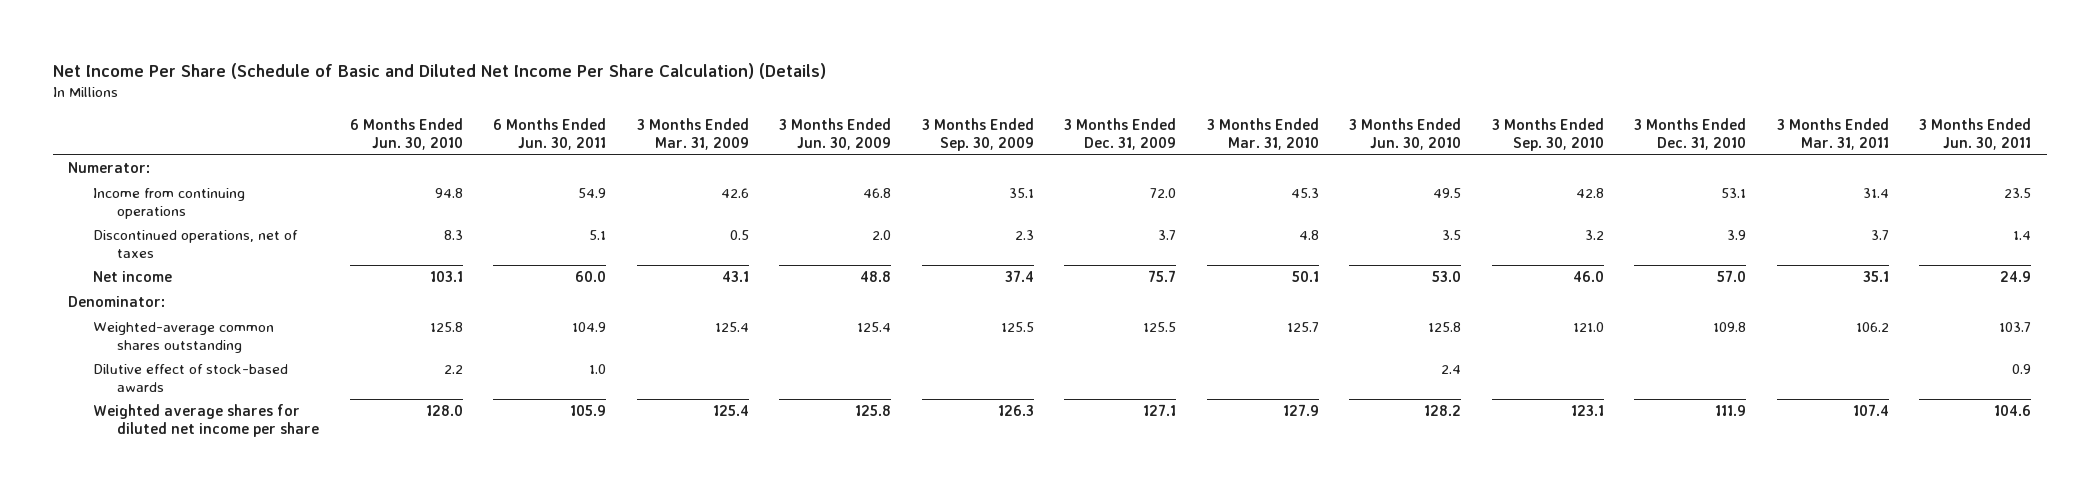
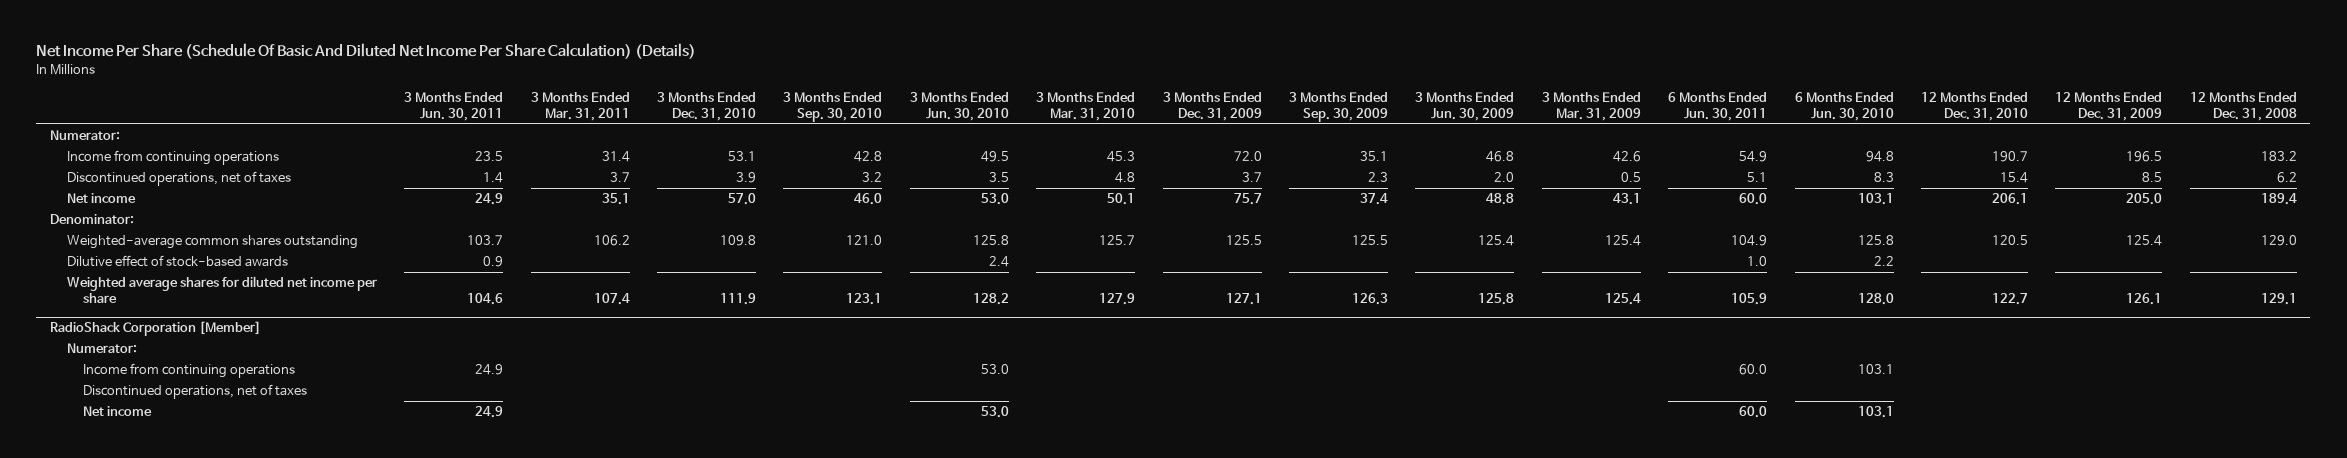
- Net Income Per Share (Schedule of Basic and Diluted Net Income Per Share Calculation) (Details)
+ Net Income Per Share (Schedule Of Basic And Diluted Net Income Per Share Calculation) (Details)
- | 6 Months Ended Jun. 30, 2010 | 6 Months Ended Jun. 30, 2011 | 3 Months Ended Mar. 31, 2009 | 3 Months Ended Jun. 30, 2009 | 3 Months Ended Sep. 30, 2009 | 3 Months Ended Dec. 31, 2009 | 3 Months Ended Mar. 31, 2010 | 3 Months Ended Jun. 30, 2010 | 3 Months Ended Sep. 30, 2010 | 3 Months Ended Dec. 31, 2010 | 3 Months Ended Mar. 31, 2011 | 3 Months Ended Jun. 30, 2011
+ | 3 Months Ended Jun. 30, 2011 | 3 Months Ended Mar. 31, 2011 | 3 Months Ended Dec. 31, 2010 | 3 Months Ended Sep. 30, 2010 | 3 Months Ended Jun. 30, 2010 | 3 Months Ended Mar. 31, 2010 | 3 Months Ended Dec. 31, 2009 | 3 Months Ended Sep. 30, 2009 | 3 Months Ended Jun. 30, 2009 | 3 Months Ended Mar. 31, 2009 | 6 Months Ended Jun. 30, 2011 | 6 Months Ended Jun. 30, 2010 | 12 Months Ended Dec. 31, 2010 | 12 Months Ended Dec. 31, 2009 | 12 Months Ended Dec. 31, 2008
+ RadioShack Corporation [Member]
+ Numerator:
+ Income from continuing operations | 24.9 | | | | 53.0 | | | | | | 60.0 | 103.1 | | |
+ Discontinued operations, net of taxes
+ Net income | 24.9 | | | | 53.0 | | | | | | 60.0 | 103.1 | | |

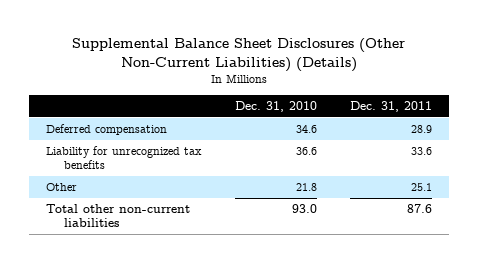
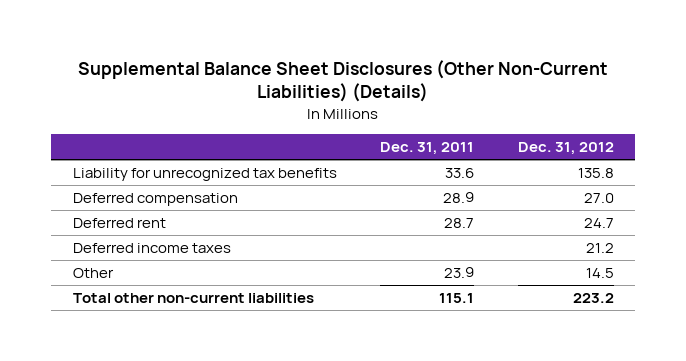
- | Dec. 31, 2010 | Dec. 31, 2011
+ | Dec. 31, 2011 | Dec. 31, 2012
- Other | 21.8 | 25.1
- Total other non-current liabilities | 93.0 | 87.6
moved down: Deferred compensation | 28.9 | 27.0
+ Deferred rent | 28.7 | 24.7
+ Deferred income taxes | | 21.2
+ Other | 23.9 | 14.5
+ Total other non-current liabilities | 115.1 | 223.2

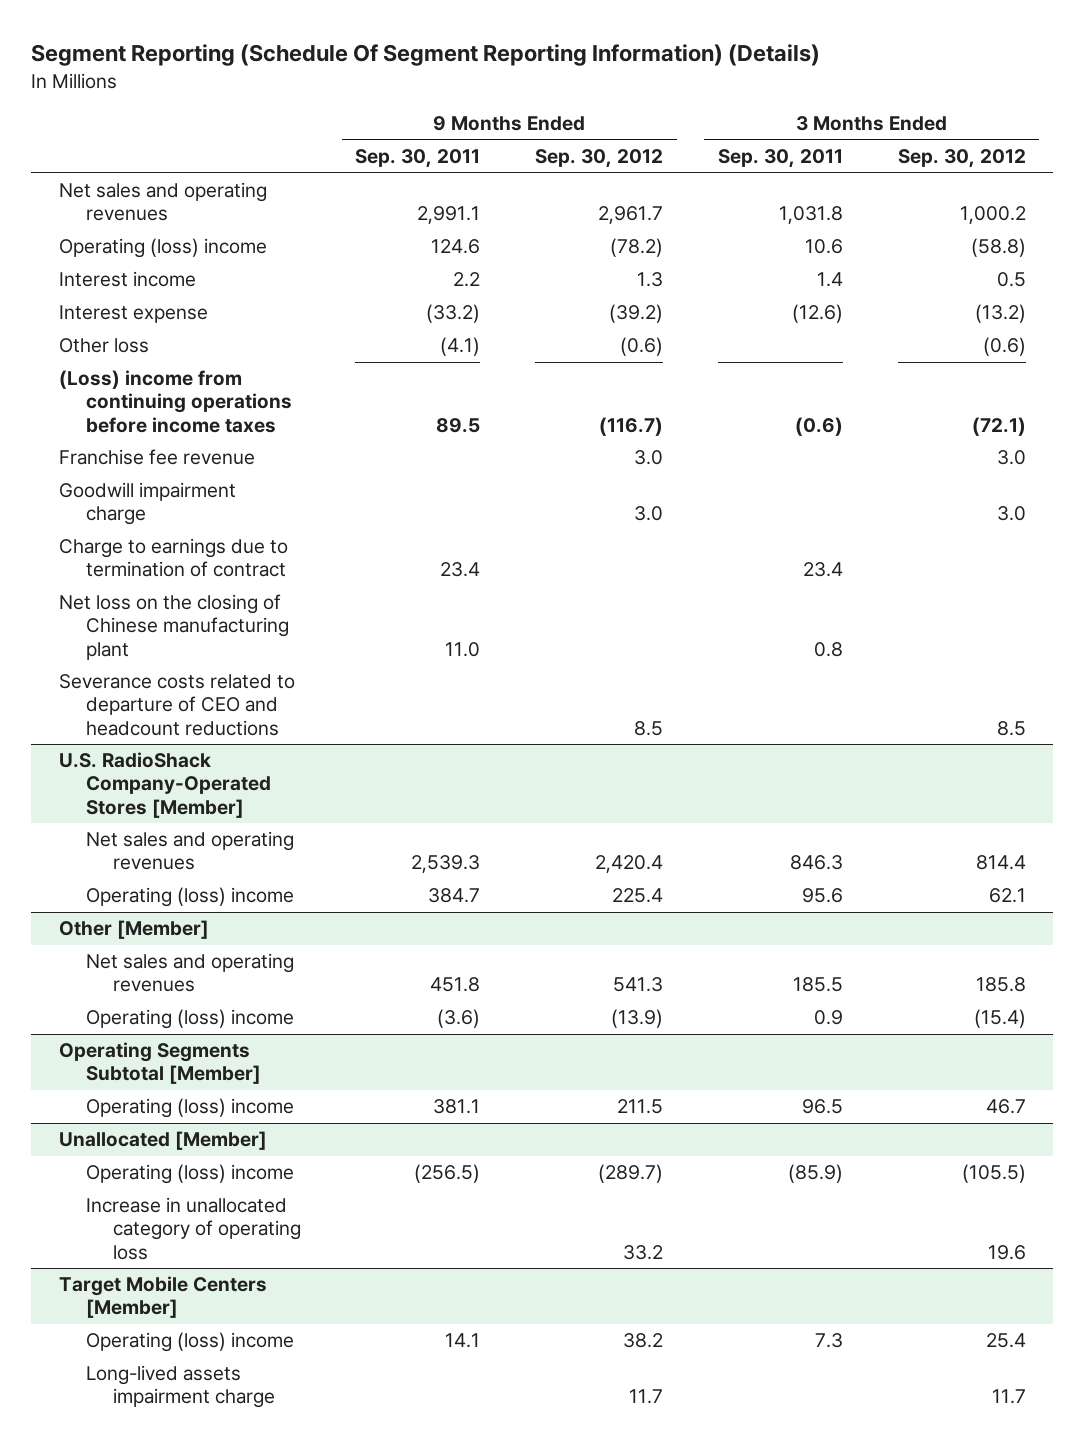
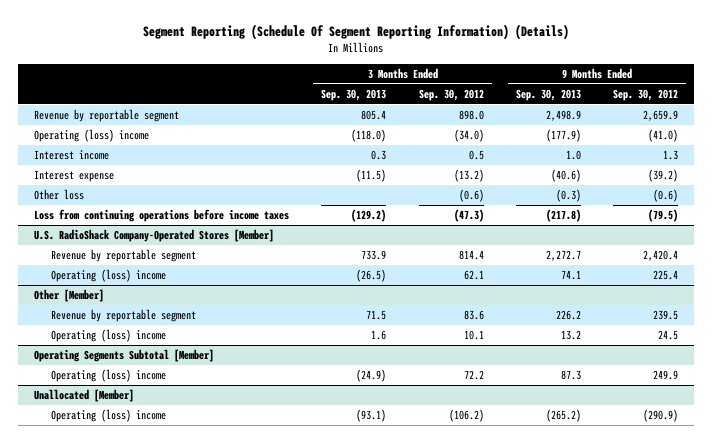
- | 9 Months Ended Sep. 30, 2011 | 9 Months Ended Sep. 30, 2012 | 3 Months Ended Sep. 30, 2011 | 3 Months Ended Sep. 30, 2012
+ | 3 Months Ended Sep. 30, 2013 | 3 Months Ended Sep. 30, 2012 | 9 Months Ended Sep. 30, 2013 | 9 Months Ended Sep. 30, 2012
- Net sales and operating revenues | 2,991.1 | 2,961.7 | 1,031.8 | 1,000.2
- Operating (loss) income | 124.6 | (78.2) | 10.6 | (58.8)
+ Revenue by reportable segment | 805.4 | 898.0 | 2,498.9 | 2,659.9
+ Operating (loss) income | (118.0) | (34.0) | (177.9) | (41.0)
- (Loss) income from continuing operations before income taxes | 89.5 | (116.7) | (0.6) | (72.1)
- Franchise fee revenue | | 3.0 | | 3.0
- Goodwill impairment charge | | 3.0 | | 3.0
- Charge to earnings due to termination of contract | 23.4 | | 23.4 |
- Net loss on the closing of Chinese manufacturing plant | 11.0 | | 0.8 |
- Severance costs related to departure of CEO and headcount reductions | | 8.5 | | 8.5
+ Loss from continuing operations before income taxes | (129.2) | (47.3) | (217.8) | (79.5)
@ U.S. RadioShack Company-Operated Stores [Member]
- Net sales and operating revenues | 2,539.3 | 2,420.4 | 846.3 | 814.4
+ Revenue by reportable segment | 733.9 | 814.4 | 2,272.7 | 2,420.4
@ Other [Member]
- Net sales and operating revenues | 451.8 | 541.3 | 185.5 | 185.8
- Operating (loss) income | (3.6) | (13.9) | 0.9 | (15.4)
+ Revenue by reportable segment | 71.5 | 83.6 | 226.2 | 239.5
+ Operating (loss) income | 1.6 | 10.1 | 13.2 | 24.5
@ Operating Segments Subtotal [Member]
- Operating (loss) income | 381.1 | 211.5 | 96.5 | 46.7
+ Operating (loss) income | (24.9) | 72.2 | 87.3 | 249.9
@ Unallocated [Member]
- Operating (loss) income | (256.5) | (289.7) | (85.9) | (105.5)
- Increase in unallocated category of operating loss | | 33.2 | | 19.6
- Target Mobile Centers [Member]
- Operating (loss) income | 14.1 | 38.2 | 7.3 | 25.4
- Long-lived assets impairment charge | | 11.7 | | 11.7
@ Unallocated [Member]
+ Operating (loss) income | (93.1) | (106.2) | (265.2) | (290.9)

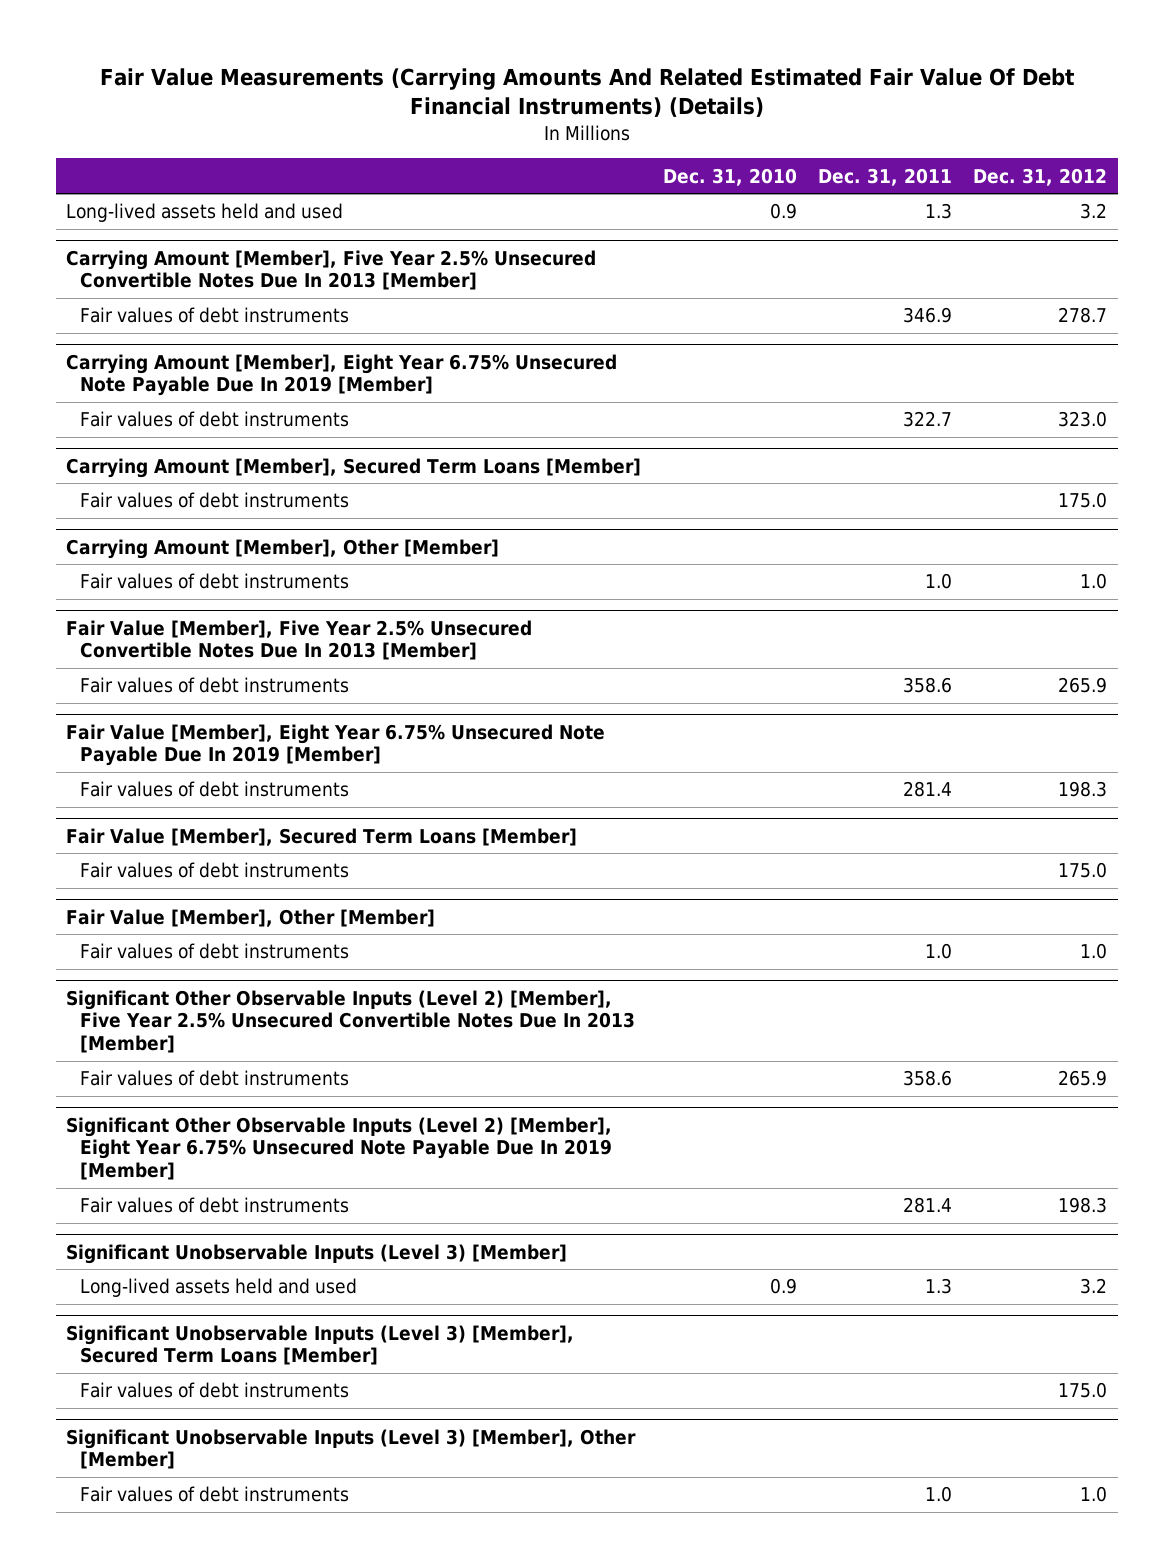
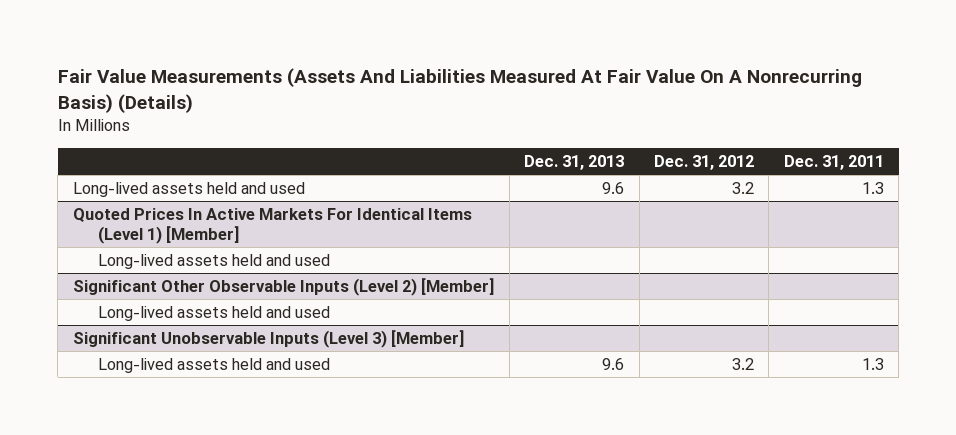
- Fair Value Measurements (Carrying Amounts And Related Estimated Fair Value Of Debt Financial Instruments) (Details)
+ Fair Value Measurements (Assets And Liabilities Measured At Fair Value On A Nonrecurring Basis) (Details)
- | Dec. 31, 2010 | Dec. 31, 2011 | Dec. 31, 2012
+ | Dec. 31, 2013 | Dec. 31, 2012 | Dec. 31, 2011
- Carrying Amount [Member], Five Year 2.5% Unsecured Convertible Notes Due In 2013 [Member]
- Fair values of debt instruments | | 346.9 | 278.7
- Carrying Amount [Member], Eight Year 6.75% Unsecured Note Payable Due In 2019 [Member]
- Fair values of debt instruments | | 322.7 | 323.0
- Carrying Amount [Member], Secured Term Loans [Member]
- Fair values of debt instruments | | | 175.0
- Carrying Amount [Member], Other [Member]
- Fair values of debt instruments | | 1.0 | 1.0
- Fair Value [Member], Five Year 2.5% Unsecured Convertible Notes Due In 2013 [Member]
- Fair values of debt instruments | | 358.6 | 265.9
- Fair Value [Member], Eight Year 6.75% Unsecured Note Payable Due In 2019 [Member]
- Fair values of debt instruments | | 281.4 | 198.3
- Fair Value [Member], Secured Term Loans [Member]
- Fair values of debt instruments | | | 175.0
- Fair Value [Member], Other [Member]
- Fair values of debt instruments | | 1.0 | 1.0
- Significant Other Observable Inputs (Level 2) [Member], Five Year 2.5% Unsecured Convertible Notes Due In 2013 [Member]
- Fair values of debt instruments | | 358.6 | 265.9
- Significant Other Observable Inputs (Level 2) [Member], Eight Year 6.75% Unsecured Note Payable Due In 2019 [Member]
- Fair values of debt instruments | | 281.4 | 198.3
+ Quoted Prices In Active Markets For Identical Items (Level 1) [Member]
+ Long-lived assets held and used
+ Significant Other Observable Inputs (Level 2) [Member]
+ Long-lived assets held and used
- Significant Unobservable Inputs (Level 3) [Member], Secured Term Loans [Member]
- Fair values of debt instruments | | | 175.0
- Significant Unobservable Inputs (Level 3) [Member], Other [Member]
- Fair values of debt instruments | | 1.0 | 1.0

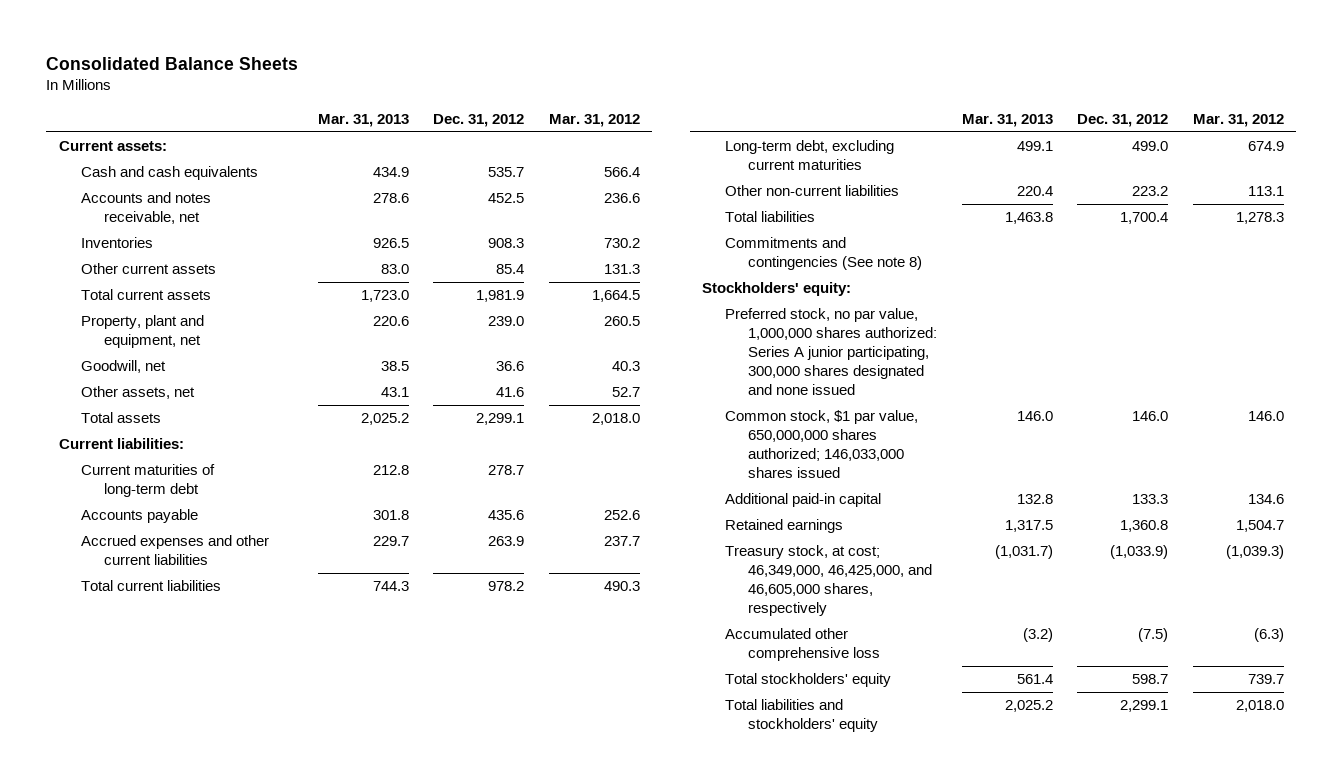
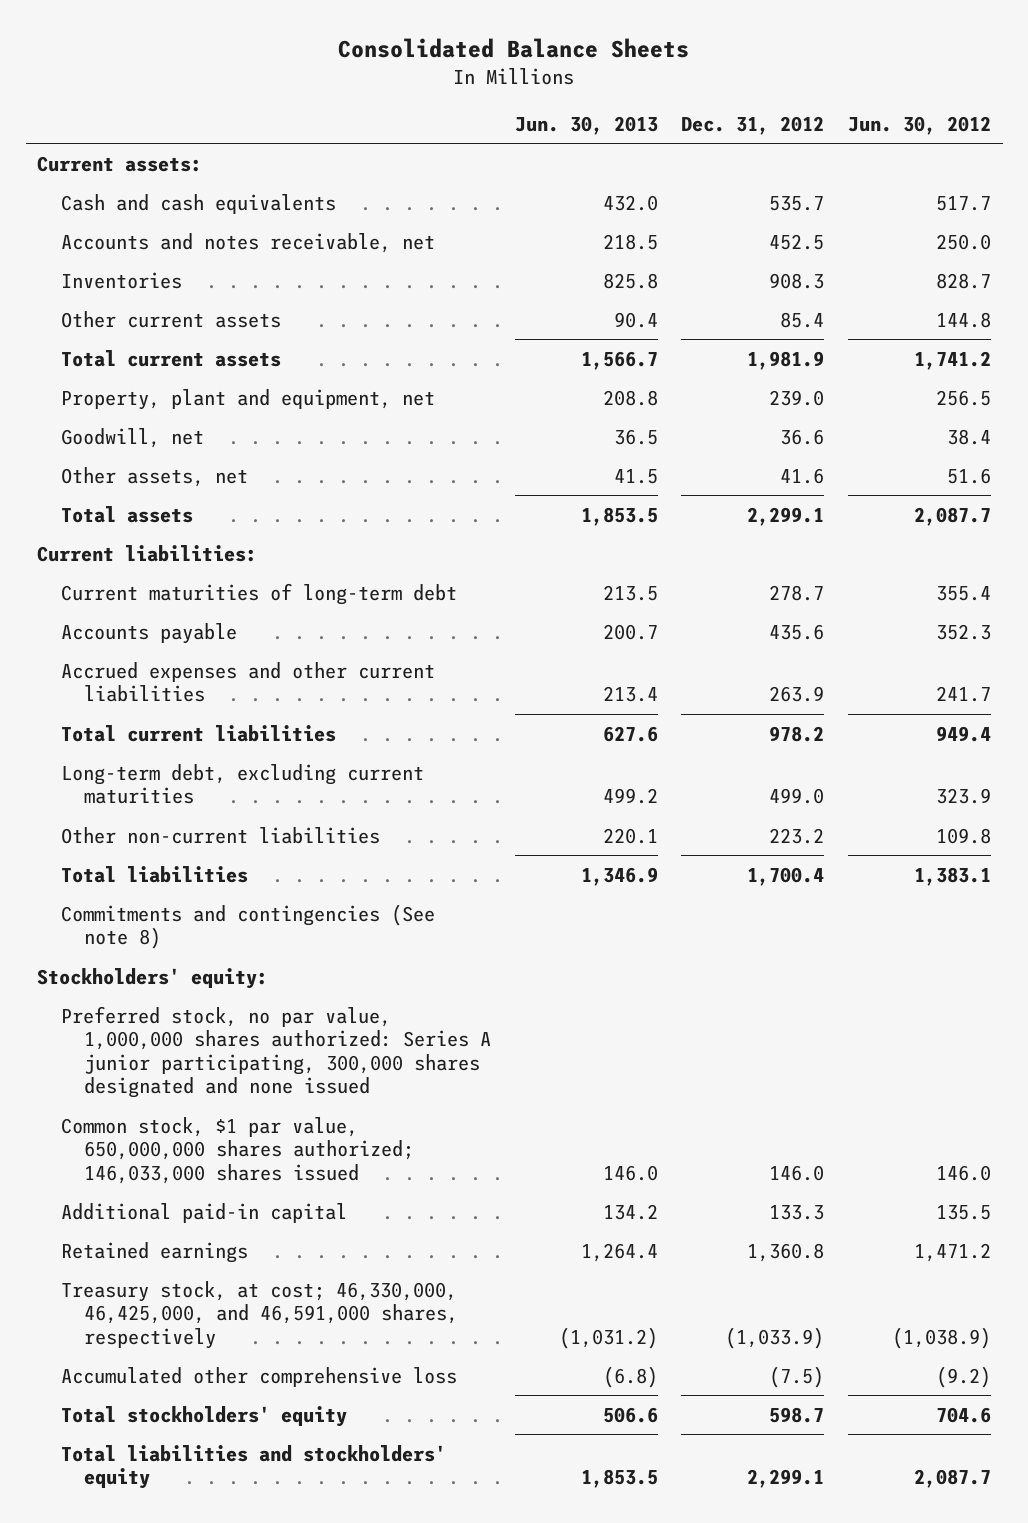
- | Mar. 31, 2013 | Dec. 31, 2012 | Mar. 31, 2012
+ | Jun. 30, 2013 | Dec. 31, 2012 | Jun. 30, 2012
- Treasury stock, at cost; 46,349,000, 46,425,000, and 46,605,000 shares, respectively | (1,031.7) | (1,033.9) | (1,039.3)
+ Treasury stock, at cost; 46,330,000, 46,425,000, and 46,591,000 shares, respectively | (1,031.2) | (1,033.9) | (1,038.9)

